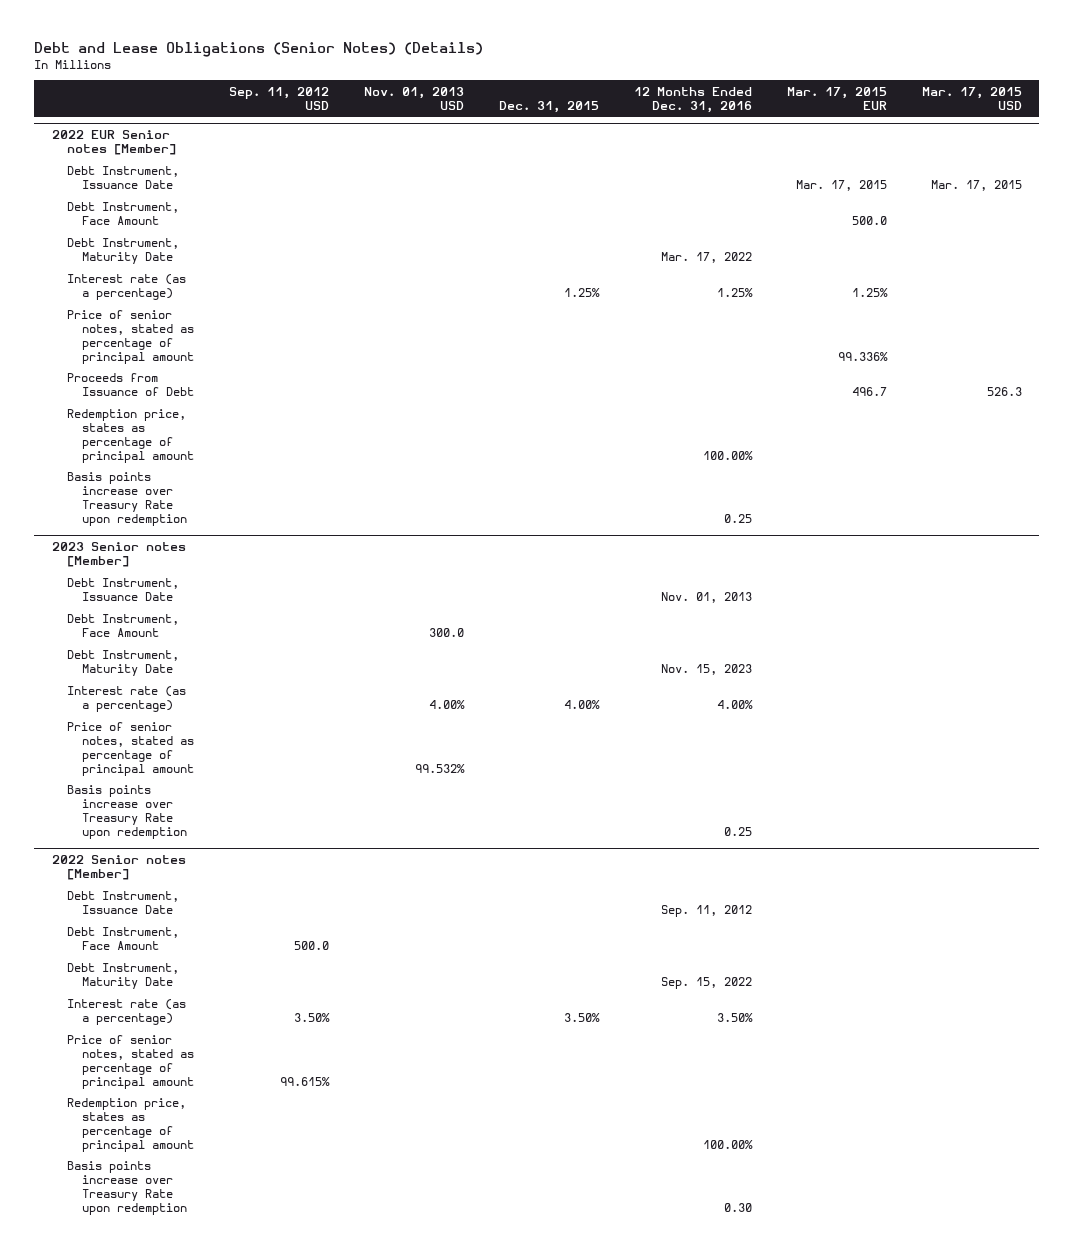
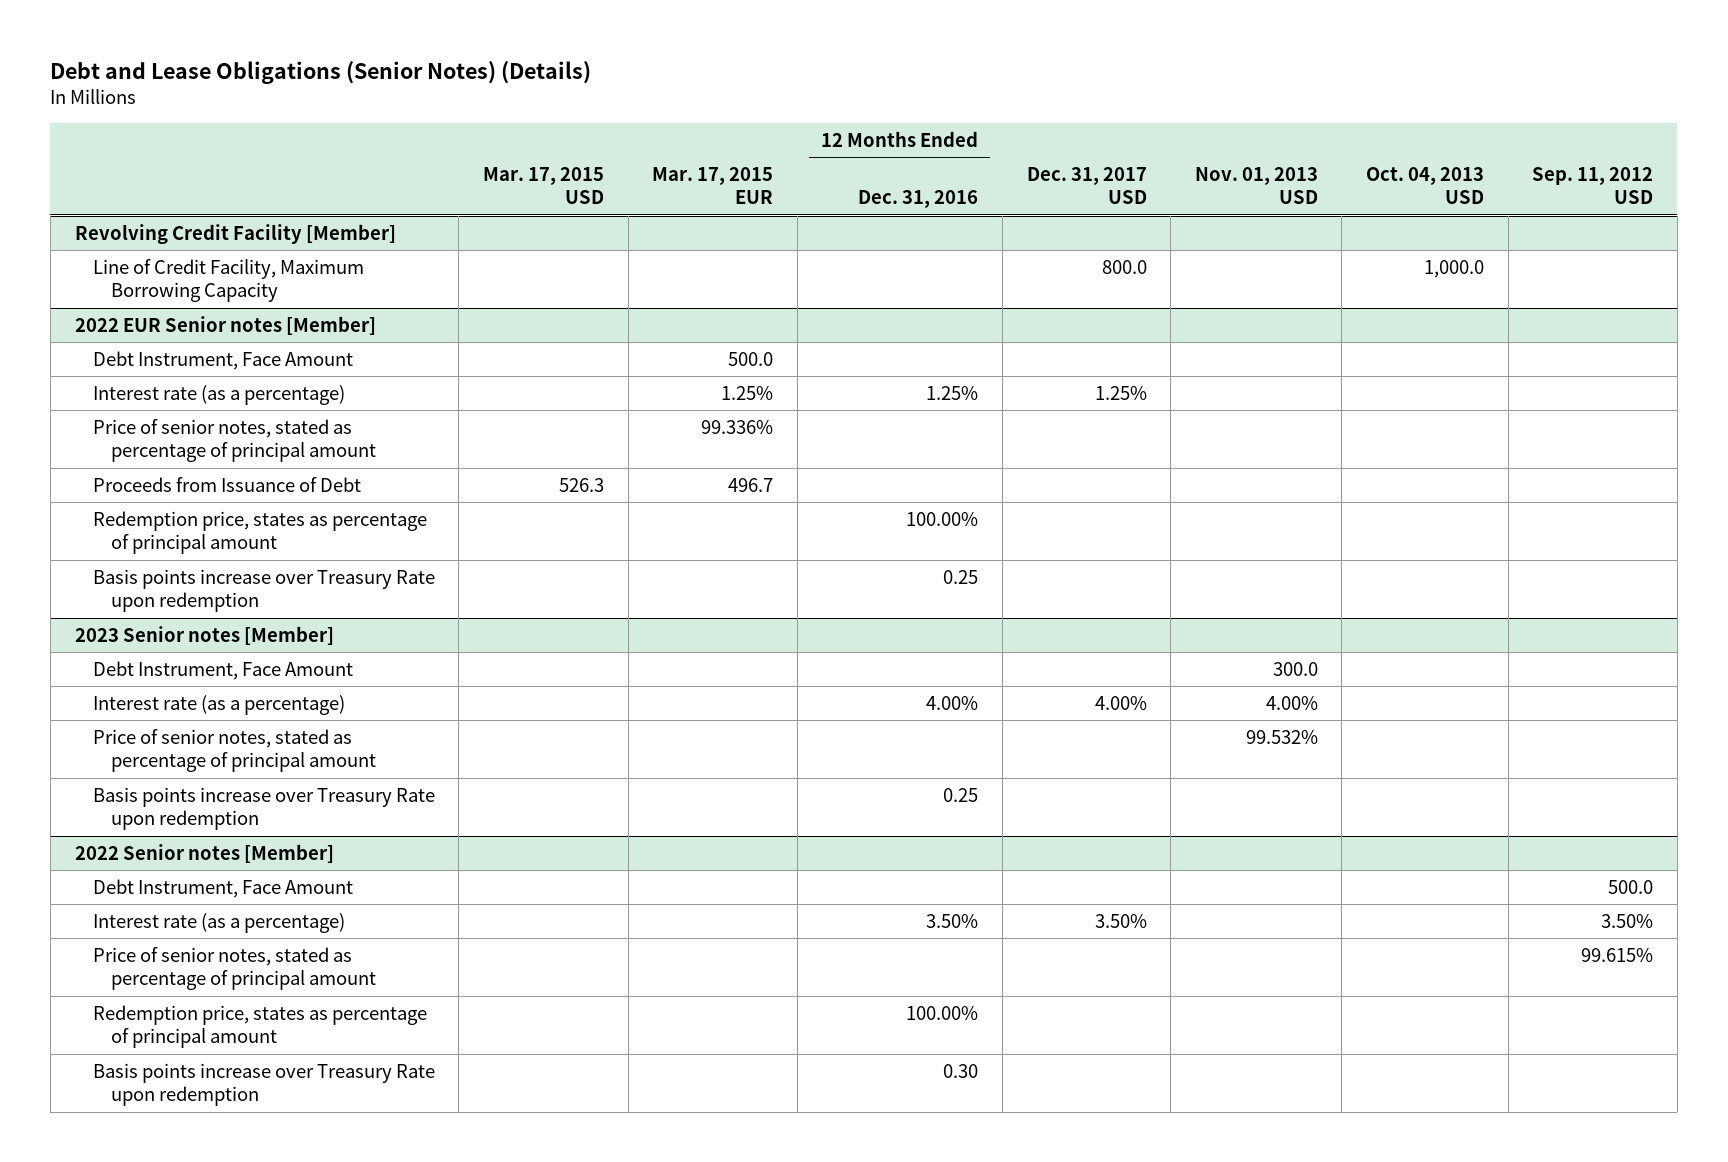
- | Sep. 11, 2012 USD | Nov. 01, 2013 USD | Dec. 31, 2015 | 12 Months Ended Dec. 31, 2016 | Mar. 17, 2015 EUR | Mar. 17, 2015 USD
+ | Mar. 17, 2015 USD | Mar. 17, 2015 EUR | 12 Months Ended Dec. 31, 2016 | Dec. 31, 2017 USD | Nov. 01, 2013 USD | Oct. 04, 2013 USD | Sep. 11, 2012 USD
+ Revolving Credit Facility [Member]
+ Line of Credit Facility, Maximum Borrowing Capacity | | | | 800.0 | | 1,000.0 |
@ 2022 EUR Senior notes [Member]
- Debt Instrument, Issuance Date | | | | | Mar. 17, 2015 | Mar. 17, 2015
- Debt Instrument, Maturity Date | | | | Mar. 17, 2022 | |
@ 2023 Senior notes [Member]
- Debt Instrument, Issuance Date | | | | Nov. 01, 2013 | |
- Debt Instrument, Maturity Date | | | | Nov. 15, 2023 | |
@ 2022 Senior notes [Member]
- Debt Instrument, Issuance Date | | | | Sep. 11, 2012 | |
- Debt Instrument, Maturity Date | | | | Sep. 15, 2022 | |

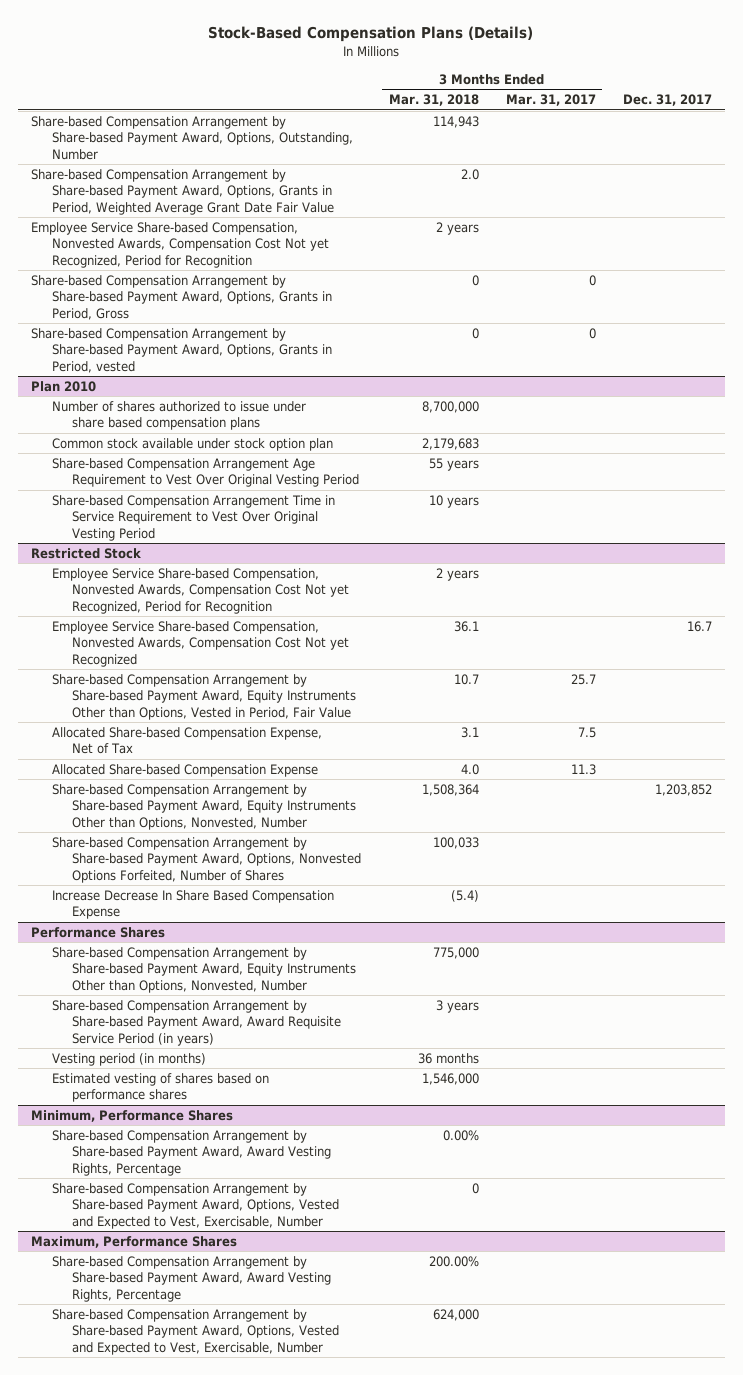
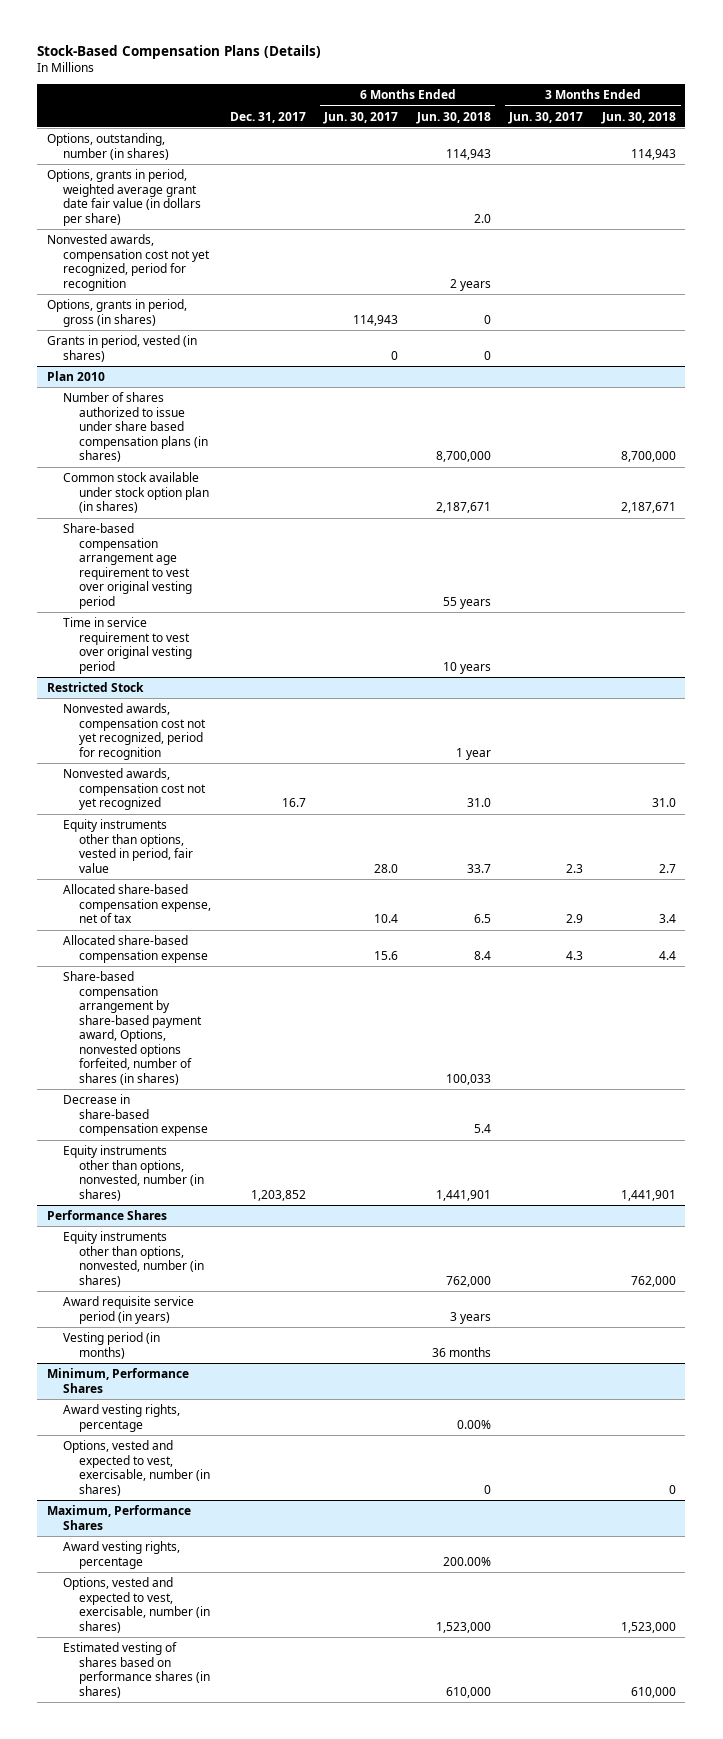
- | 3 Months Ended Mar. 31, 2018 | 3 Months Ended Mar. 31, 2017 | Dec. 31, 2017
+ | Dec. 31, 2017 | 6 Months Ended Jun. 30, 2017 | 6 Months Ended Jun. 30, 2018 | 3 Months Ended Jun. 30, 2017 | 3 Months Ended Jun. 30, 2018
- Share-based Compensation Arrangement by Share-based Payment Award, Options, Outstanding, Number | 114,943 | |
- Share-based Compensation Arrangement by Share-based Payment Award, Options, Grants in Period, Weighted Average Grant Date Fair Value | 2.0 | |
- Employee Service Share-based Compensation, Nonvested Awards, Compensation Cost Not yet Recognized, Period for Recognition | 2 years | |
- Share-based Compensation Arrangement by Share-based Payment Award, Options, Grants in Period, Gross | 0 | 0 |
- Share-based Compensation Arrangement by Share-based Payment Award, Options, Grants in Period, vested | 0 | 0 |
+ Options, outstanding, number (in shares) | | | 114,943 | | 114,943
+ Options, grants in period, weighted average grant date fair value (in dollars per share) | | | 2.0 | |
+ Nonvested awards, compensation cost not yet recognized, period for recognition | | | 2 years | |
+ Options, grants in period, gross (in shares) | | 114,943 | 0 | |
+ Grants in period, vested (in shares) | | 0 | 0 | |
@ Plan 2010
- Number of shares authorized to issue under share based compensation plans | 8,700,000 | |
- Common stock available under stock option plan | 2,179,683 | |
- Share-based Compensation Arrangement Age Requirement to Vest Over Original Vesting Period | 55 years | |
- Share-based Compensation Arrangement Time in Service Requirement to Vest Over Original Vesting Period | 10 years | |
+ Number of shares authorized to issue under share based compensation plans (in shares) | | | 8,700,000 | | 8,700,000
+ Common stock available under stock option plan (in shares) | | | 2,187,671 | | 2,187,671
+ Share-based compensation arrangement age requirement to vest over original vesting period | | | 55 years | |
+ Time in service requirement to vest over original vesting period | | | 10 years | |
@ Restricted Stock
- Employee Service Share-based Compensation, Nonvested Awards, Compensation Cost Not yet Recognized, Period for Recognition | 2 years | |
- Employee Service Share-based Compensation, Nonvested Awards, Compensation Cost Not yet Recognized | 36.1 | | 16.7
- Share-based Compensation Arrangement by Share-based Payment Award, Equity Instruments Other than Options, Vested in Period, Fair Value | 10.7 | 25.7 |
- Allocated Share-based Compensation Expense, Net of Tax | 3.1 | 7.5 |
- Allocated Share-based Compensation Expense | 4.0 | 11.3 |
- Share-based Compensation Arrangement by Share-based Payment Award, Equity Instruments Other than Options, Nonvested, Number | 1,508,364 | | 1,203,852
- Share-based Compensation Arrangement by Share-based Payment Award, Options, Nonvested Options Forfeited, Number of Shares | 100,033 | |
- Increase Decrease In Share Based Compensation Expense | (5.4) | |
+ Nonvested awards, compensation cost not yet recognized, period for recognition | | | 1 year | |
+ Nonvested awards, compensation cost not yet recognized | 16.7 | | 31.0 | | 31.0
+ Equity instruments other than options, vested in period, fair value | | 28.0 | 33.7 | 2.3 | 2.7
+ Allocated share-based compensation expense, net of tax | | 10.4 | 6.5 | 2.9 | 3.4
+ Allocated share-based compensation expense | | 15.6 | 8.4 | 4.3 | 4.4
+ Share-based compensation arrangement by share-based payment award, Options, nonvested options forfeited, number of shares (in shares) | | | 100,033 | |
+ Decrease in share-based compensation expense | | | 5.4 | |
+ Equity instruments other than options, nonvested, number (in shares) | 1,203,852 | | 1,441,901 | | 1,441,901
@ Performance Shares
- Share-based Compensation Arrangement by Share-based Payment Award, Equity Instruments Other than Options, Nonvested, Number | 775,000 | |
- Share-based Compensation Arrangement by Share-based Payment Award, Award Requisite Service Period (in years) | 3 years | |
+ Equity instruments other than options, nonvested, number (in shares) | | | 762,000 | | 762,000
+ Award requisite service period (in years) | | | 3 years | |
- Estimated vesting of shares based on performance shares | 1,546,000 | |
@ Minimum, Performance Shares
- Share-based Compensation Arrangement by Share-based Payment Award, Award Vesting Rights, Percentage | 0.00% | |
- Share-based Compensation Arrangement by Share-based Payment Award, Options, Vested and Expected to Vest, Exercisable, Number | 0 | |
+ Award vesting rights, percentage | | | 0.00% | |
+ Options, vested and expected to vest, exercisable, number (in shares) | | | 0 | | 0
@ Maximum, Performance Shares
- Share-based Compensation Arrangement by Share-based Payment Award, Award Vesting Rights, Percentage | 200.00% | |
- Share-based Compensation Arrangement by Share-based Payment Award, Options, Vested and Expected to Vest, Exercisable, Number | 624,000 | |
+ Award vesting rights, percentage | | | 200.00% | |
+ Options, vested and expected to vest, exercisable, number (in shares) | | | 1,523,000 | | 1,523,000
+ Estimated vesting of shares based on performance shares (in shares) | | | 610,000 | | 610,000

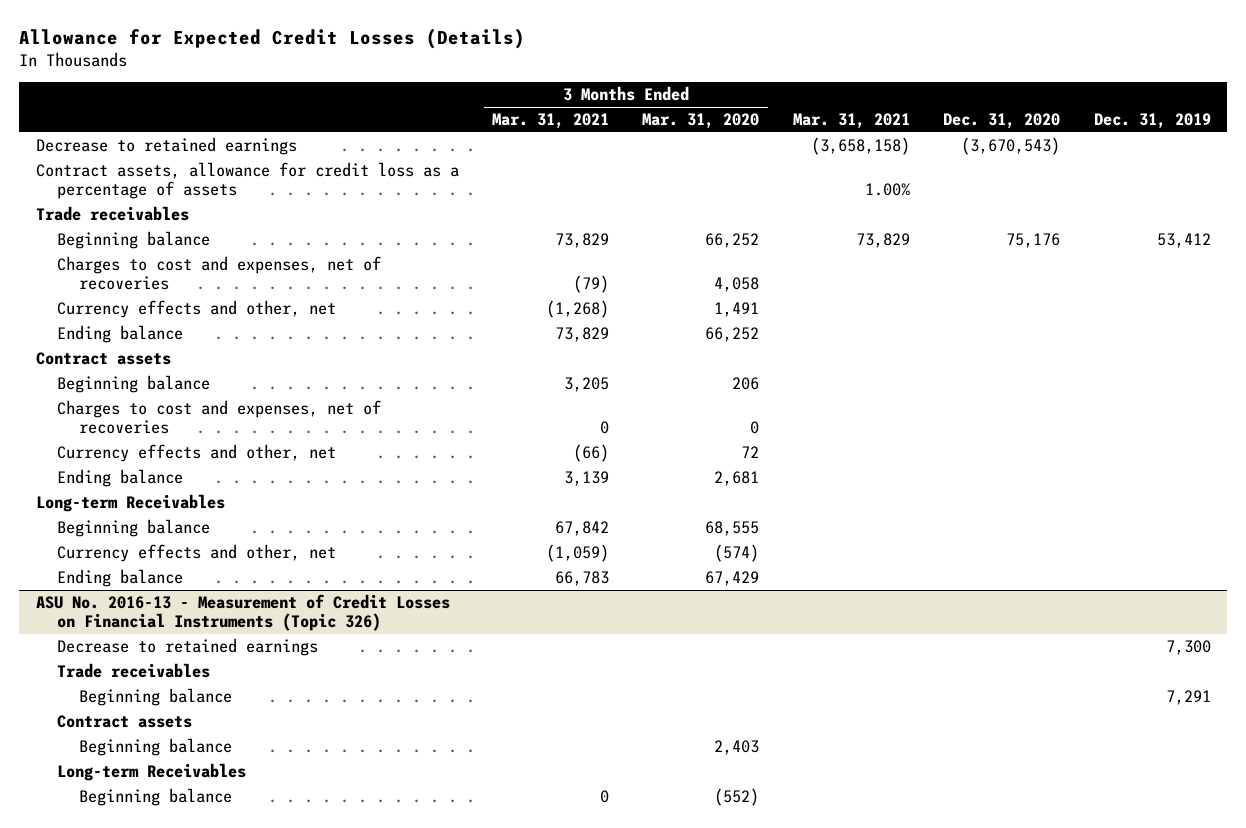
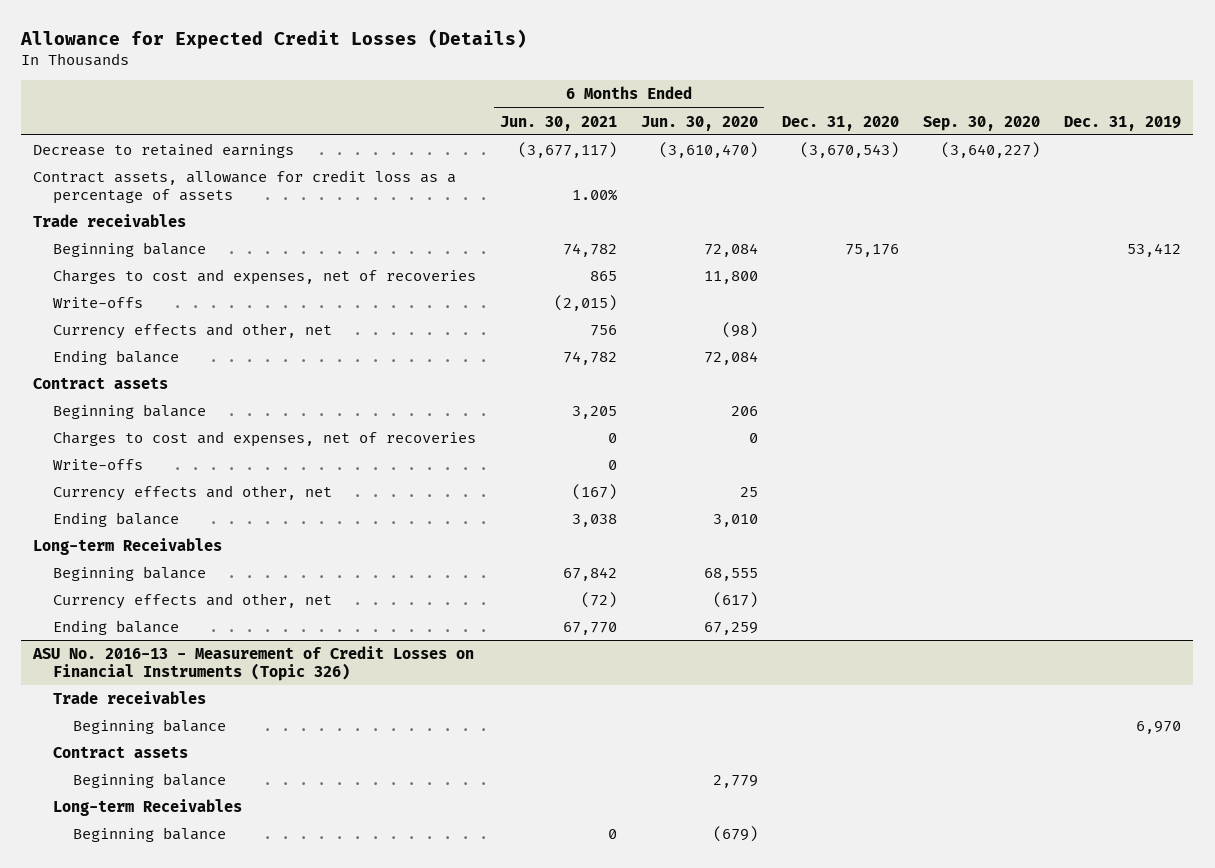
- | 3 Months Ended Mar. 31, 2021 | 3 Months Ended Mar. 31, 2020 | Mar. 31, 2021 | Dec. 31, 2020 | Dec. 31, 2019
+ | 6 Months Ended Jun. 30, 2021 | 6 Months Ended Jun. 30, 2020 | Dec. 31, 2020 | Sep. 30, 2020 | Dec. 31, 2019
+ Write-offs | (2,015) | | | |
+ Write-offs | 0 | | | |
@ ASU No. 2016-13 - Measurement of Credit Losses on Financial Instruments (Topic 326)
- Decrease to retained earnings | | | | | 7,300
- Beginning balance | | | | | 7,291
+ Beginning balance | | | | | 6,970

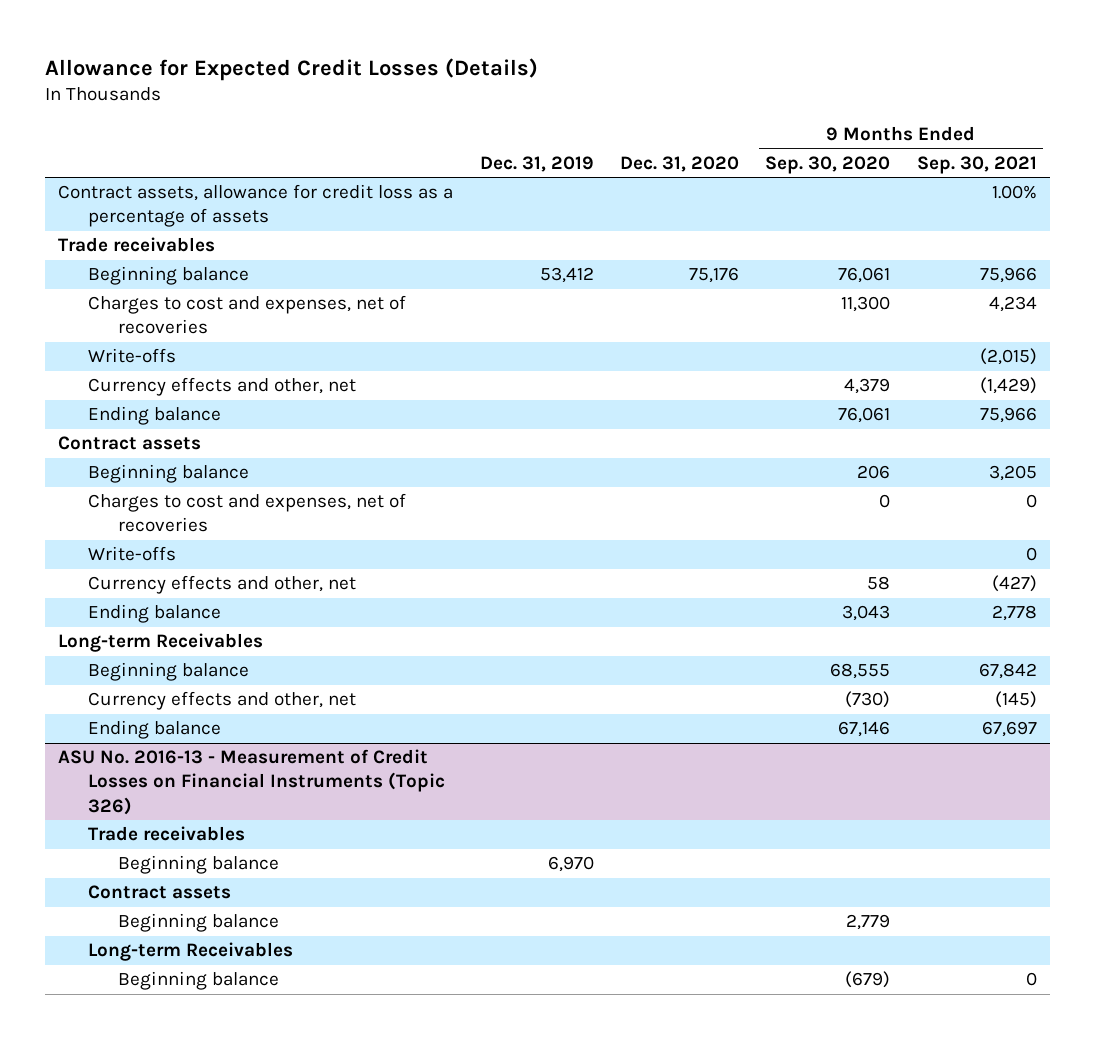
- | 6 Months Ended Jun. 30, 2021 | 6 Months Ended Jun. 30, 2020 | Dec. 31, 2020 | Sep. 30, 2020 | Dec. 31, 2019
+ | Dec. 31, 2019 | Dec. 31, 2020 | 9 Months Ended Sep. 30, 2020 | 9 Months Ended Sep. 30, 2021
- Decrease to retained earnings | (3,677,117) | (3,610,470) | (3,670,543) | (3,640,227) |

